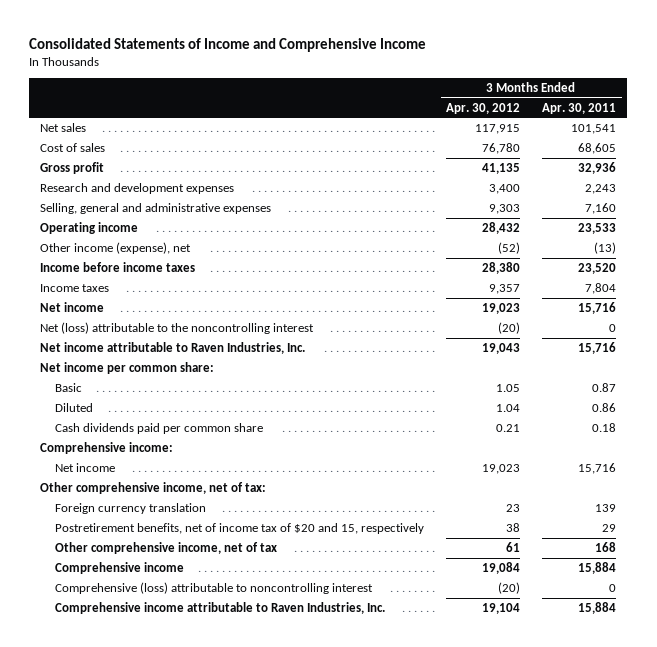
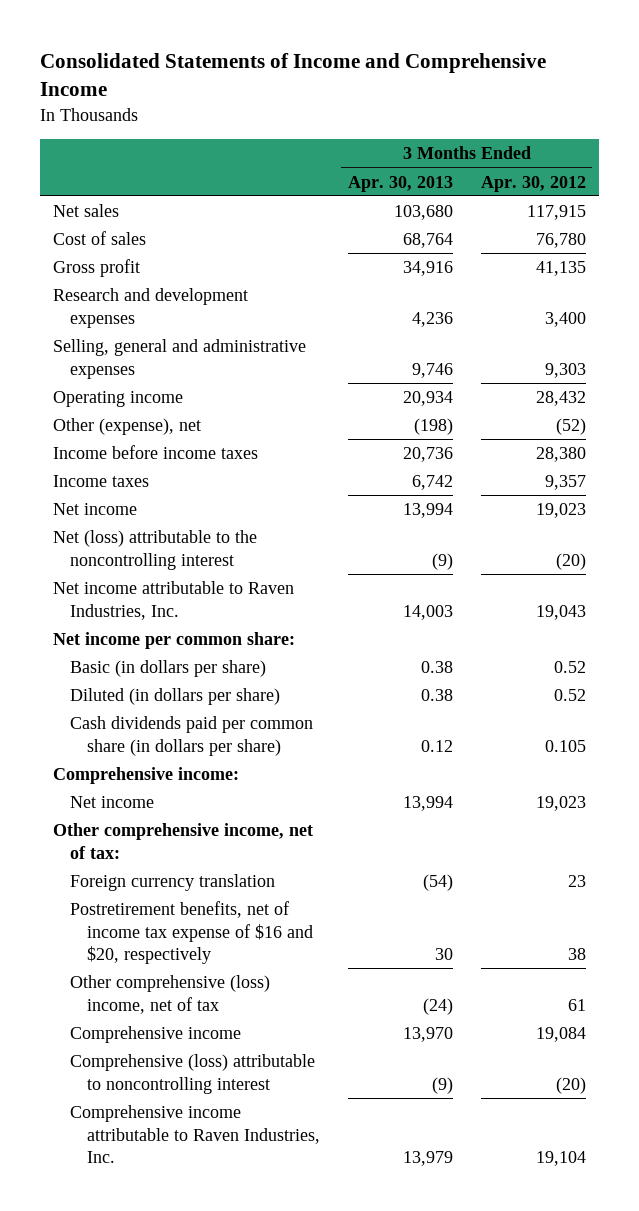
- | 3 Months Ended Apr. 30, 2012 | 3 Months Ended Apr. 30, 2011
+ | 3 Months Ended Apr. 30, 2013 | 3 Months Ended Apr. 30, 2012
- Other income (expense), net | (52) | (13)
+ Other (expense), net | (198) | (52)
- Basic | 1.05 | 0.87
- Diluted | 1.04 | 0.86
- Cash dividends paid per common share | 0.21 | 0.18
+ Basic (in dollars per share) | 0.38 | 0.52
+ Diluted (in dollars per share) | 0.38 | 0.52
+ Cash dividends paid per common share (in dollars per share) | 0.12 | 0.105
- Postretirement benefits, net of income tax of $20 and 15, respectively | 38 | 29
- Other comprehensive income, net of tax | 61 | 168
+ Postretirement benefits, net of income tax expense of $16 and $20, respectively | 30 | 38
+ Other comprehensive (loss) income, net of tax | (24) | 61

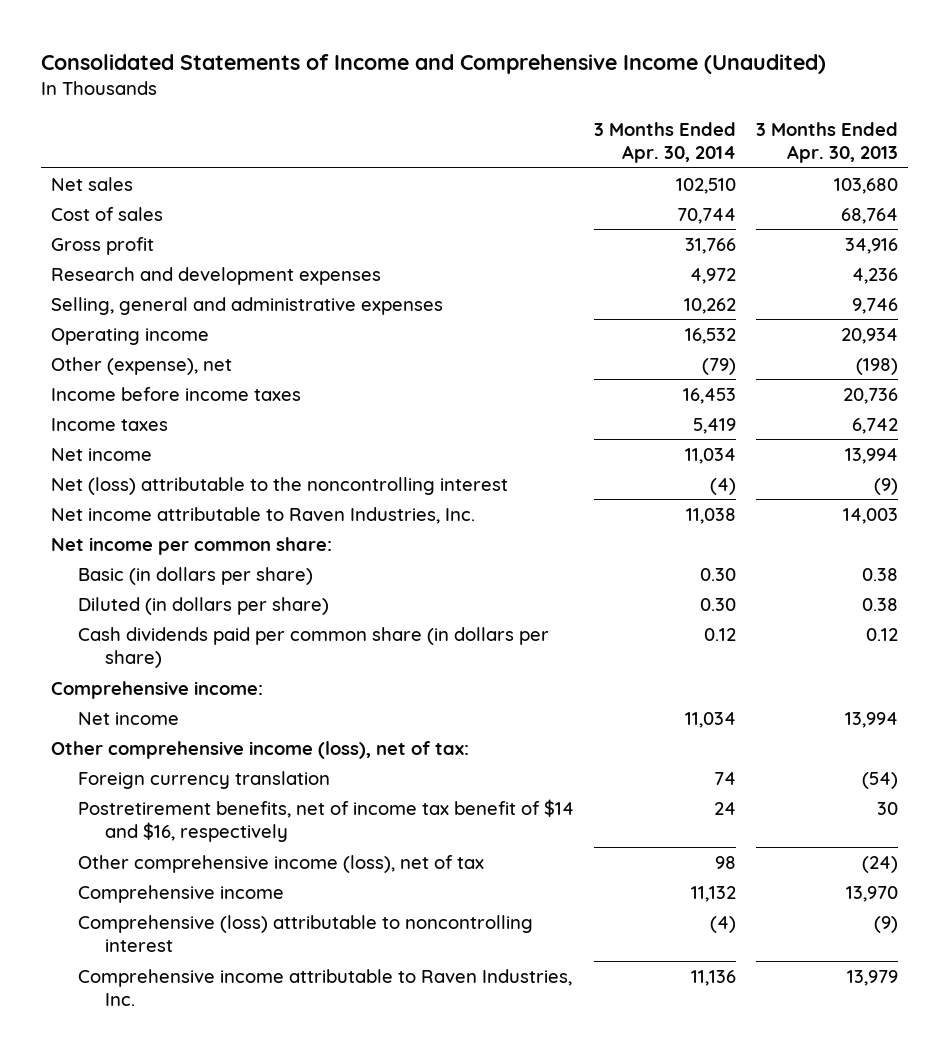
- Consolidated Statements of Income and Comprehensive Income
+ Consolidated Statements of Income and Comprehensive Income (Unaudited)
- | 3 Months Ended Apr. 30, 2013 | 3 Months Ended Apr. 30, 2012
+ | 3 Months Ended Apr. 30, 2014 | 3 Months Ended Apr. 30, 2013
- Other comprehensive income, net of tax:
+ Other comprehensive income (loss), net of tax:
- Postretirement benefits, net of income tax expense of $16 and $20, respectively | 30 | 38
- Other comprehensive (loss) income, net of tax | (24) | 61
+ Postretirement benefits, net of income tax benefit of $14 and $16, respectively | 24 | 30
+ Other comprehensive income (loss), net of tax | 98 | (24)

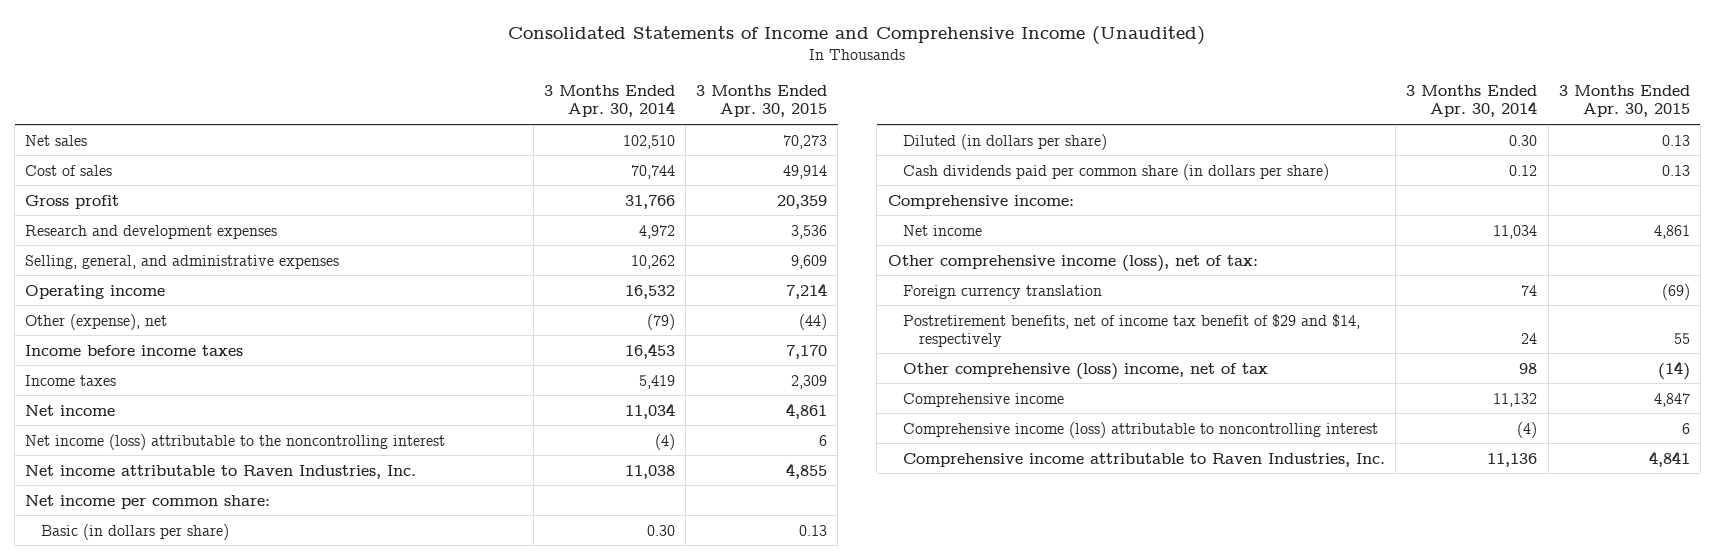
- | 3 Months Ended Apr. 30, 2014 | 3 Months Ended Apr. 30, 2013
+ | 3 Months Ended Apr. 30, 2014 | 3 Months Ended Apr. 30, 2015
- Selling, general and administrative expenses | 10,262 | 9,746
+ Selling, general, and administrative expenses | 10,262 | 9,609
- Net (loss) attributable to the noncontrolling interest | (4) | (9)
+ Net income (loss) attributable to the noncontrolling interest | (4) | 6
- Postretirement benefits, net of income tax benefit of $14 and $16, respectively | 24 | 30
- Other comprehensive income (loss), net of tax | 98 | (24)
+ Postretirement benefits, net of income tax benefit of $29 and $14, respectively | 24 | 55
+ Other comprehensive (loss) income, net of tax | 98 | (14)
- Comprehensive (loss) attributable to noncontrolling interest | (4) | (9)
+ Comprehensive income (loss) attributable to noncontrolling interest | (4) | 6

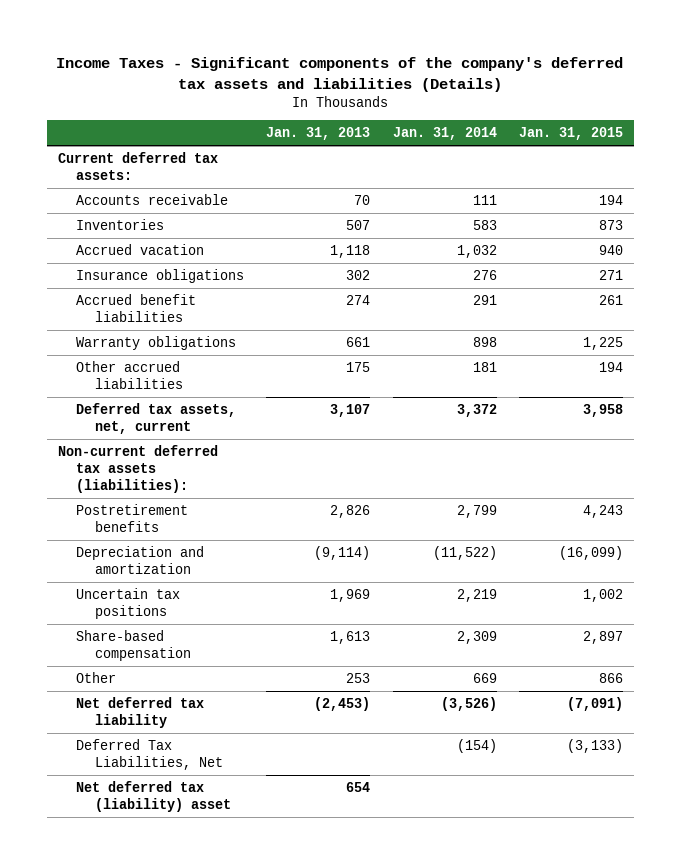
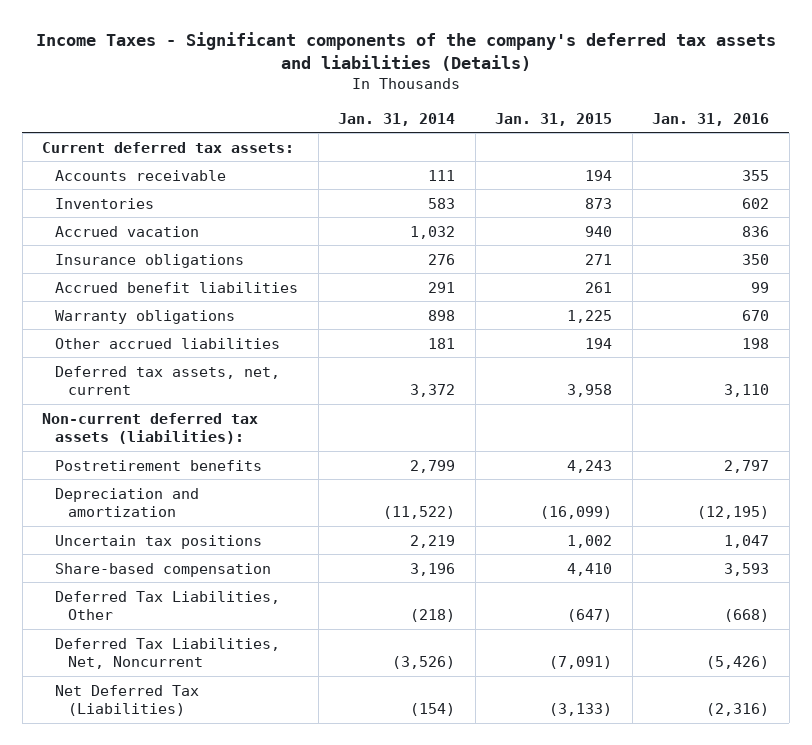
- | Jan. 31, 2013 | Jan. 31, 2014 | Jan. 31, 2015
+ | Jan. 31, 2014 | Jan. 31, 2015 | Jan. 31, 2016
- Share-based compensation | 1,613 | 2,309 | 2,897
- Other | 253 | 669 | 866
- Net deferred tax liability | (2,453) | (3,526) | (7,091)
- Deferred Tax Liabilities, Net | | (154) | (3,133)
- Net deferred tax (liability) asset | 654 | |
+ Share-based compensation | 3,196 | 4,410 | 3,593
+ Deferred Tax Liabilities, Other | (218) | (647) | (668)
+ Deferred Tax Liabilities, Net, Noncurrent | (3,526) | (7,091) | (5,426)
+ Net Deferred Tax (Liabilities) | (154) | (3,133) | (2,316)

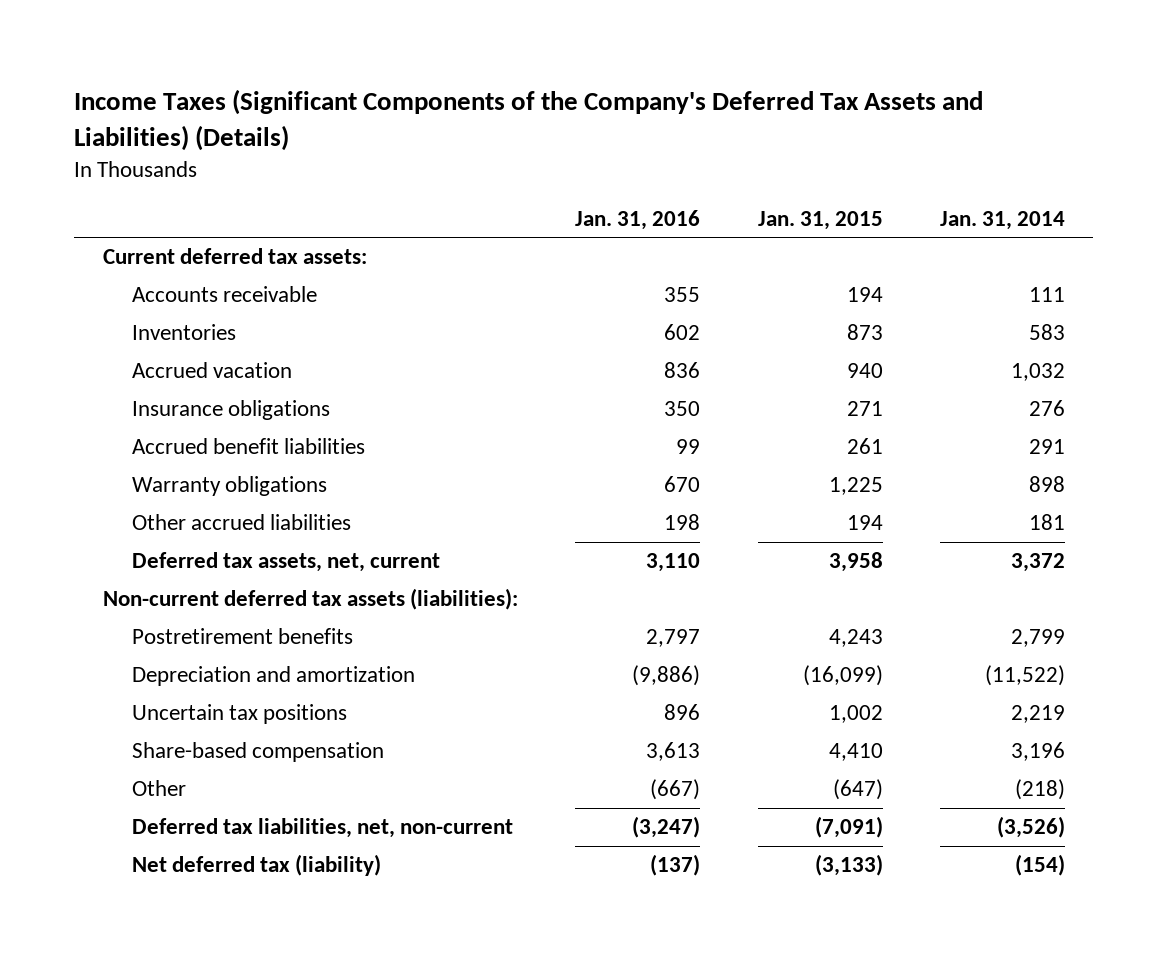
- Income Taxes - Significant components of the company's deferred tax assets and liabilities (Details)
+ Income Taxes (Significant Components of the Company's Deferred Tax Assets and Liabilities) (Details)
- | Jan. 31, 2014 | Jan. 31, 2015 | Jan. 31, 2016
+ | Jan. 31, 2016 | Jan. 31, 2015 | Jan. 31, 2014
- Depreciation and amortization | (11,522) | (16,099) | (12,195)
- Uncertain tax positions | 2,219 | 1,002 | 1,047
- Share-based compensation | 3,196 | 4,410 | 3,593
- Deferred Tax Liabilities, Other | (218) | (647) | (668)
- Deferred Tax Liabilities, Net, Noncurrent | (3,526) | (7,091) | (5,426)
- Net Deferred Tax (Liabilities) | (154) | (3,133) | (2,316)
+ Depreciation and amortization | (9,886) | (16,099) | (11,522)
+ Uncertain tax positions | 896 | 1,002 | 2,219
+ Share-based compensation | 3,613 | 4,410 | 3,196
+ Other | (667) | (647) | (218)
+ Deferred tax liabilities, net, non-current | (3,247) | (7,091) | (3,526)
+ Net deferred tax (liability) | (137) | (3,133) | (154)

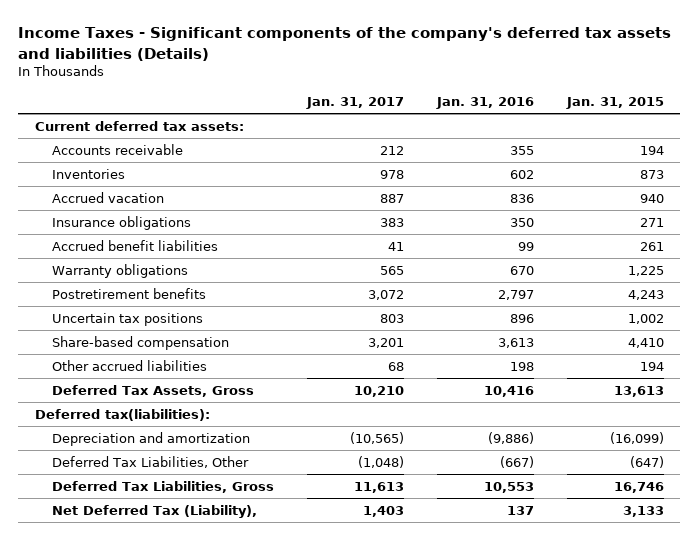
- Income Taxes (Significant Components of the Company's Deferred Tax Assets and Liabilities) (Details)
+ Income Taxes - Significant components of the company's deferred tax assets and liabilities (Details)
- | Jan. 31, 2016 | Jan. 31, 2015 | Jan. 31, 2014
+ | Jan. 31, 2017 | Jan. 31, 2016 | Jan. 31, 2015
- Deferred tax assets, net, current | 3,110 | 3,958 | 3,372
- Non-current deferred tax assets (liabilities):
- Other | (667) | (647) | (218)
- Deferred tax liabilities, net, non-current | (3,247) | (7,091) | (3,526)
- Net deferred tax (liability) | (137) | (3,133) | (154)
moved down: Other accrued liabilities | 68 | 198 | 194
+ Deferred Tax Assets, Gross | 10,210 | 10,416 | 13,613
+ Deferred tax(liabilities):
moved down: Depreciation and amortization | (10,565) | (9,886) | (16,099)
+ Deferred Tax Liabilities, Other | (1,048) | (667) | (647)
+ Deferred Tax Liabilities, Gross | 11,613 | 10,553 | 16,746
+ Net Deferred Tax (Liability), | 1,403 | 137 | 3,133

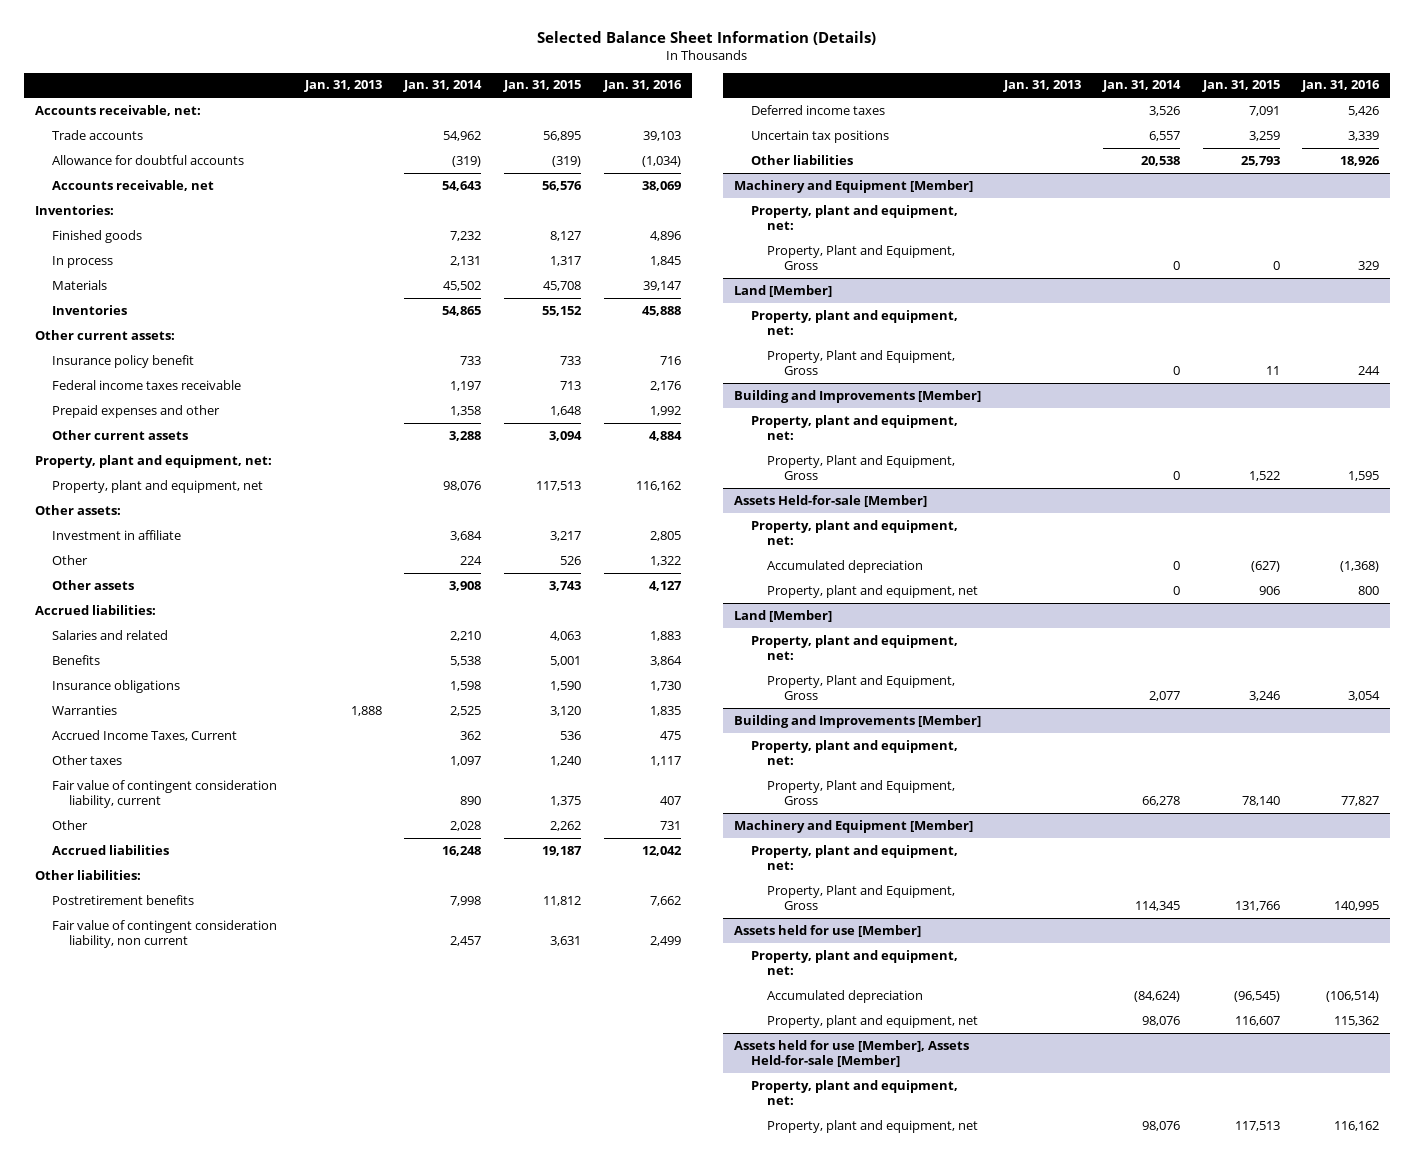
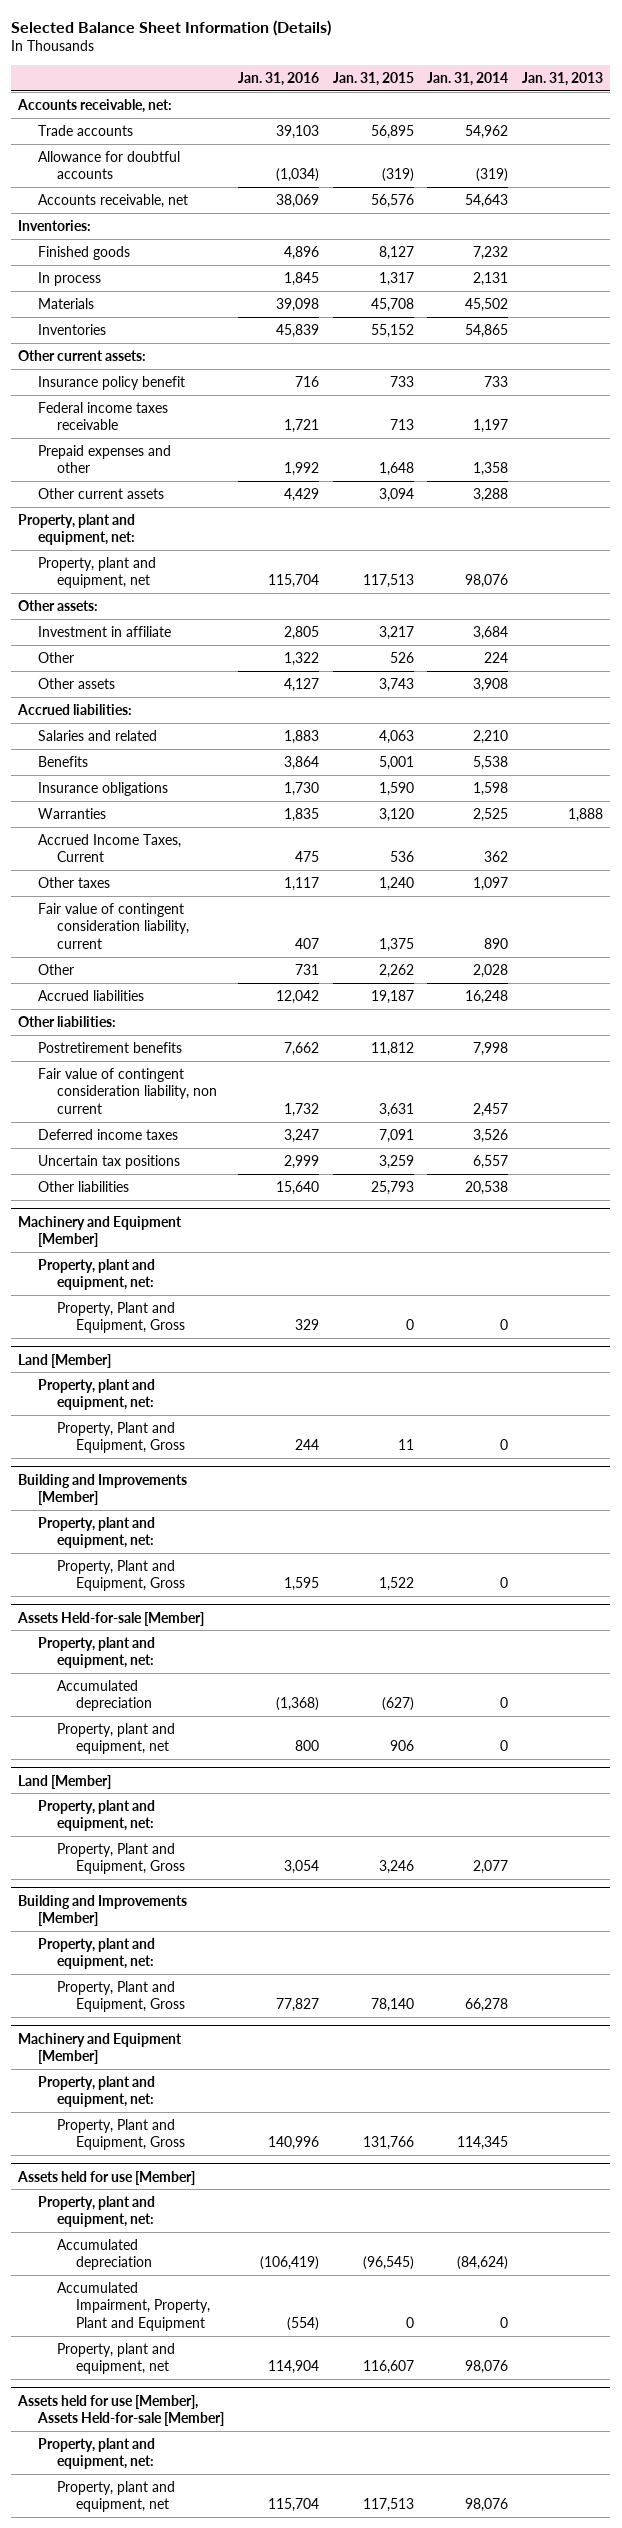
- | Jan. 31, 2013 | Jan. 31, 2014 | Jan. 31, 2015 | Jan. 31, 2016
+ | Jan. 31, 2016 | Jan. 31, 2015 | Jan. 31, 2014 | Jan. 31, 2013
- Materials | | 45,502 | 45,708 | 39,147
- Inventories | | 54,865 | 55,152 | 45,888
+ Materials | 39,098 | 45,708 | 45,502 |
+ Inventories | 45,839 | 55,152 | 54,865 |
- Federal income taxes receivable | | 1,197 | 713 | 2,176
+ Federal income taxes receivable | 1,721 | 713 | 1,197 |
- Other current assets | | 3,288 | 3,094 | 4,884
+ Other current assets | 4,429 | 3,094 | 3,288 |
- Property, plant and equipment, net | | 98,076 | 117,513 | 116,162
+ Property, plant and equipment, net | 115,704 | 117,513 | 98,076 |
- Fair value of contingent consideration liability, non current | | 2,457 | 3,631 | 2,499
- Deferred income taxes | | 3,526 | 7,091 | 5,426
- Uncertain tax positions | | 6,557 | 3,259 | 3,339
- Other liabilities | | 20,538 | 25,793 | 18,926
+ Fair value of contingent consideration liability, non current | 1,732 | 3,631 | 2,457 |
+ Deferred income taxes | 3,247 | 7,091 | 3,526 |
+ Uncertain tax positions | 2,999 | 3,259 | 6,557 |
+ Other liabilities | 15,640 | 25,793 | 20,538 |
@ Machinery and Equipment [Member]
- Property, Plant and Equipment, Gross | | 114,345 | 131,766 | 140,995
+ Property, Plant and Equipment, Gross | 140,996 | 131,766 | 114,345 |
@ Assets held for use [Member]
- Accumulated depreciation | | (84,624) | (96,545) | (106,514)
- Property, plant and equipment, net | | 98,076 | 116,607 | 115,362
+ Accumulated depreciation | (106,419) | (96,545) | (84,624) |
+ Accumulated Impairment, Property, Plant and Equipment | (554) | 0 | 0 |
+ Property, plant and equipment, net | 114,904 | 116,607 | 98,076 |
@ Assets held for use [Member], Assets Held-for-sale [Member]
- Property, plant and equipment, net | | 98,076 | 117,513 | 116,162
+ Property, plant and equipment, net | 115,704 | 117,513 | 98,076 |

